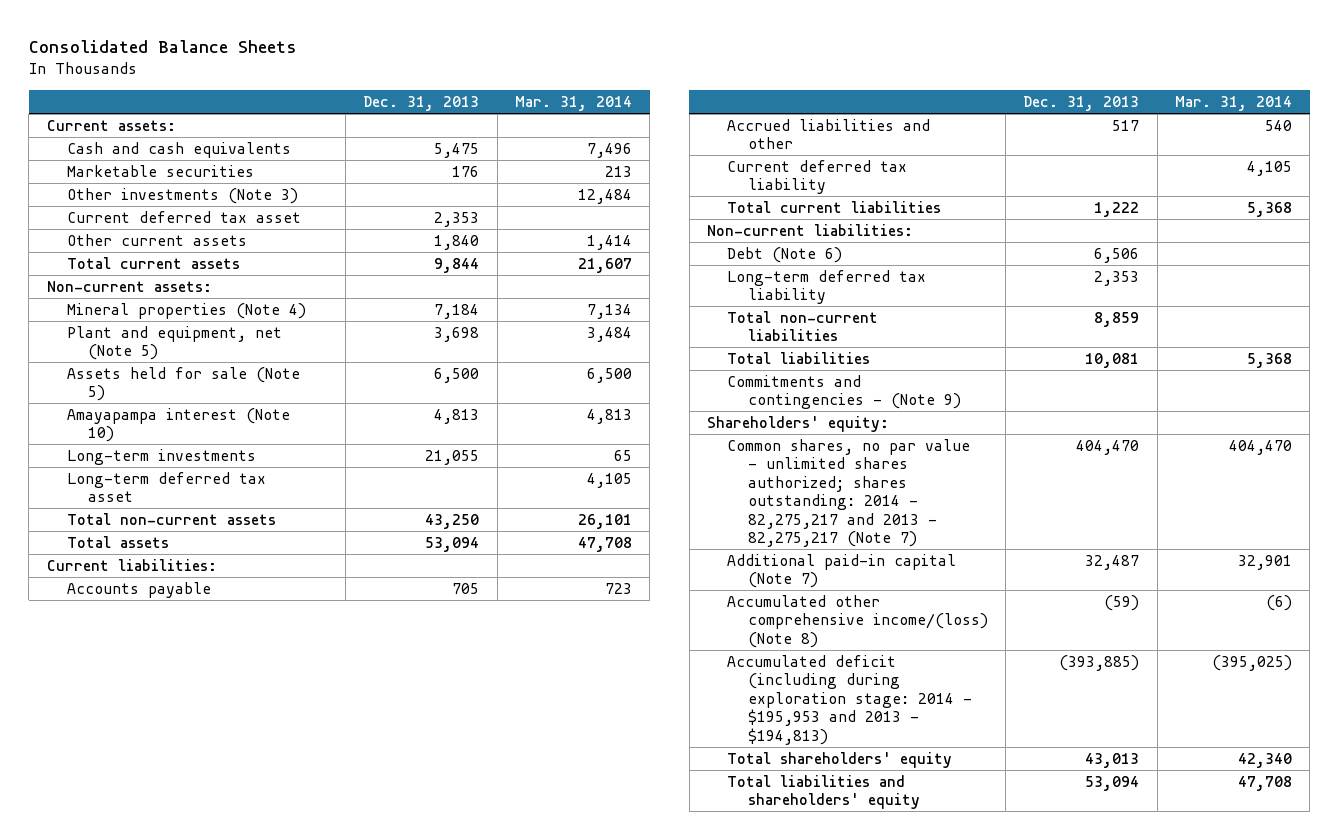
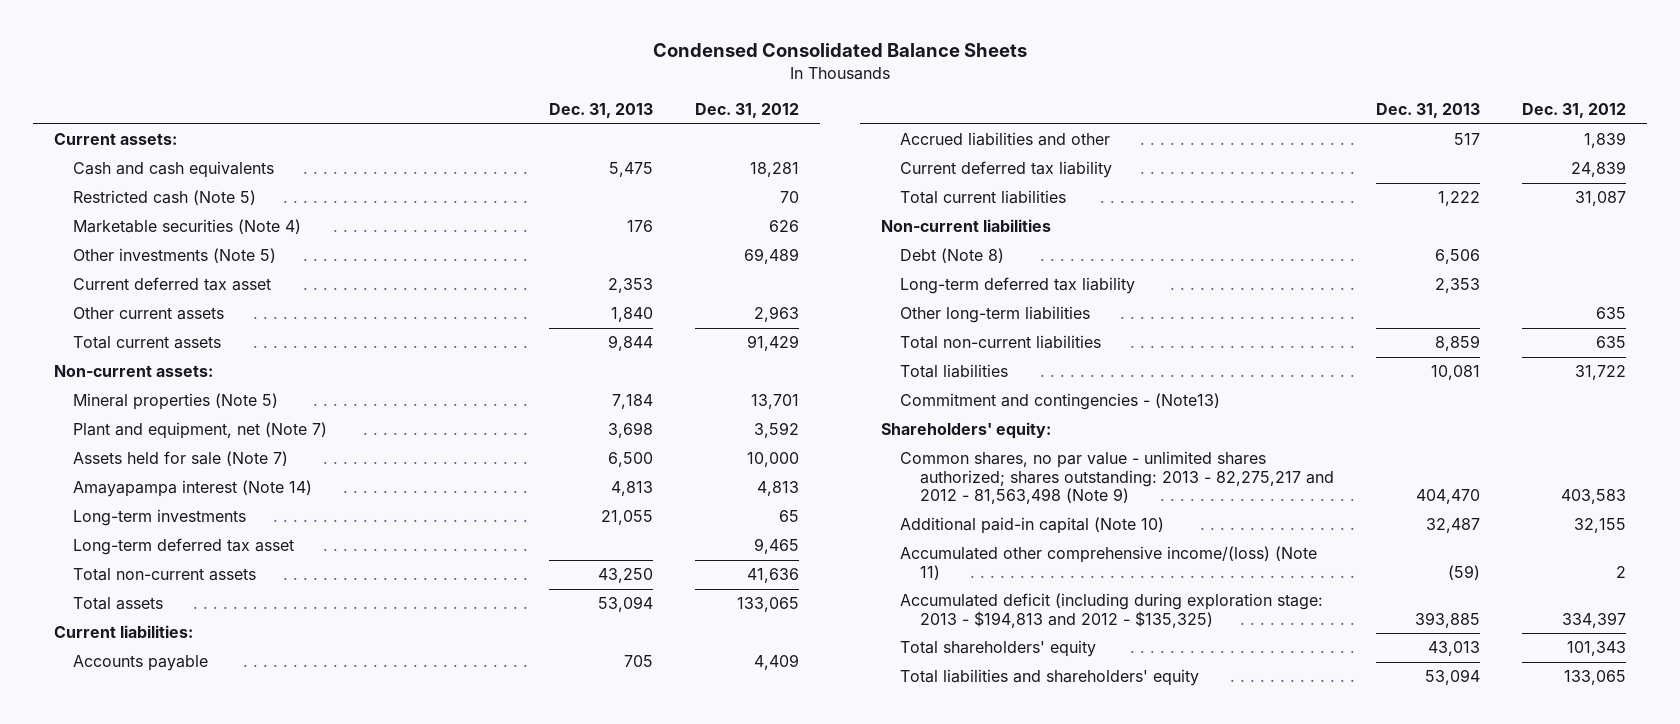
- Consolidated Balance Sheets
+ Condensed Consolidated Balance Sheets
- | Dec. 31, 2013 | Mar. 31, 2014
+ | Dec. 31, 2013 | Dec. 31, 2012
- Marketable securities | 176 | 213
- Other investments (Note 3) | | 12,484
+ Restricted cash (Note 5) | | 70
+ Marketable securities (Note 4) | 176 | 626
+ Other investments (Note 5) | | 69,489
- Mineral properties (Note 4) | 7,184 | 7,134
- Plant and equipment, net (Note 5) | 3,698 | 3,484
- Assets held for sale (Note 5) | 6,500 | 6,500
- Amayapampa interest (Note 10) | 4,813 | 4,813
+ Mineral properties (Note 5) | 7,184 | 13,701
+ Plant and equipment, net (Note 7) | 3,698 | 3,592
+ Assets held for sale (Note 7) | 6,500 | 10,000
+ Amayapampa interest (Note 14) | 4,813 | 4,813
- Non-current liabilities:
- Debt (Note 6) | 6,506 |
+ Non-current liabilities
+ Debt (Note 8) | 6,506 |
+ Other long-term liabilities | | 635
- Commitments and contingencies - (Note 9)
+ Commitment and contingencies - (Note13)
- Common shares, no par value - unlimited shares authorized; shares outstanding: 2014 - 82,275,217 and 2013 - 82,275,217 (Note 7) | 404,470 | 404,470
- Additional paid-in capital (Note 7) | 32,487 | 32,901
- Accumulated other comprehensive income/(loss) (Note 8) | (59) | (6)
- Accumulated deficit (including during exploration stage: 2014 - $195,953 and 2013 - $194,813) | (393,885) | (395,025)
+ Common shares, no par value - unlimited shares authorized; shares outstanding: 2013 - 82,275,217 and 2012 - 81,563,498 (Note 9) | 404,470 | 403,583
+ Additional paid-in capital (Note 10) | 32,487 | 32,155
+ Accumulated other comprehensive income/(loss) (Note 11) | (59) | 2
+ Accumulated deficit (including during exploration stage: 2013 - $194,813 and 2012 - $135,325) | 393,885 | 334,397

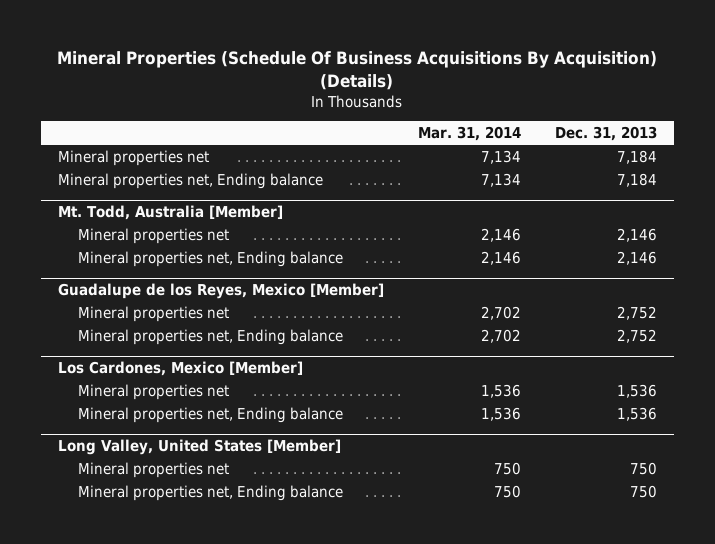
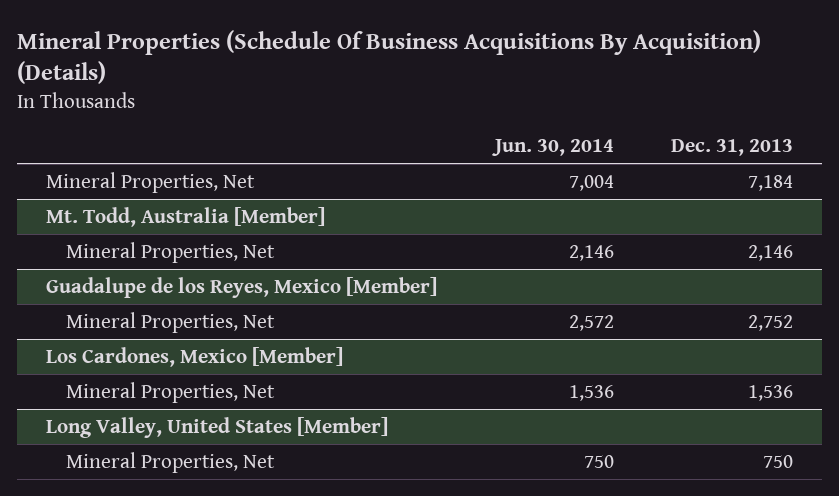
- | Mar. 31, 2014 | Dec. 31, 2013
+ | Jun. 30, 2014 | Dec. 31, 2013
- Mineral properties net | 7,134 | 7,184
- Mineral properties net, Ending balance | 7,134 | 7,184
+ Mineral Properties, Net | 7,004 | 7,184
@ Mt. Todd, Australia [Member]
- Mineral properties net | 2,146 | 2,146
- Mineral properties net, Ending balance | 2,146 | 2,146
+ Mineral Properties, Net | 2,146 | 2,146
@ Guadalupe de los Reyes, Mexico [Member]
- Mineral properties net | 2,702 | 2,752
- Mineral properties net, Ending balance | 2,702 | 2,752
+ Mineral Properties, Net | 2,572 | 2,752
@ Los Cardones, Mexico [Member]
- Mineral properties net | 1,536 | 1,536
- Mineral properties net, Ending balance | 1,536 | 1,536
+ Mineral Properties, Net | 1,536 | 1,536
@ Long Valley, United States [Member]
- Mineral properties net | 750 | 750
- Mineral properties net, Ending balance | 750 | 750
+ Mineral Properties, Net | 750 | 750

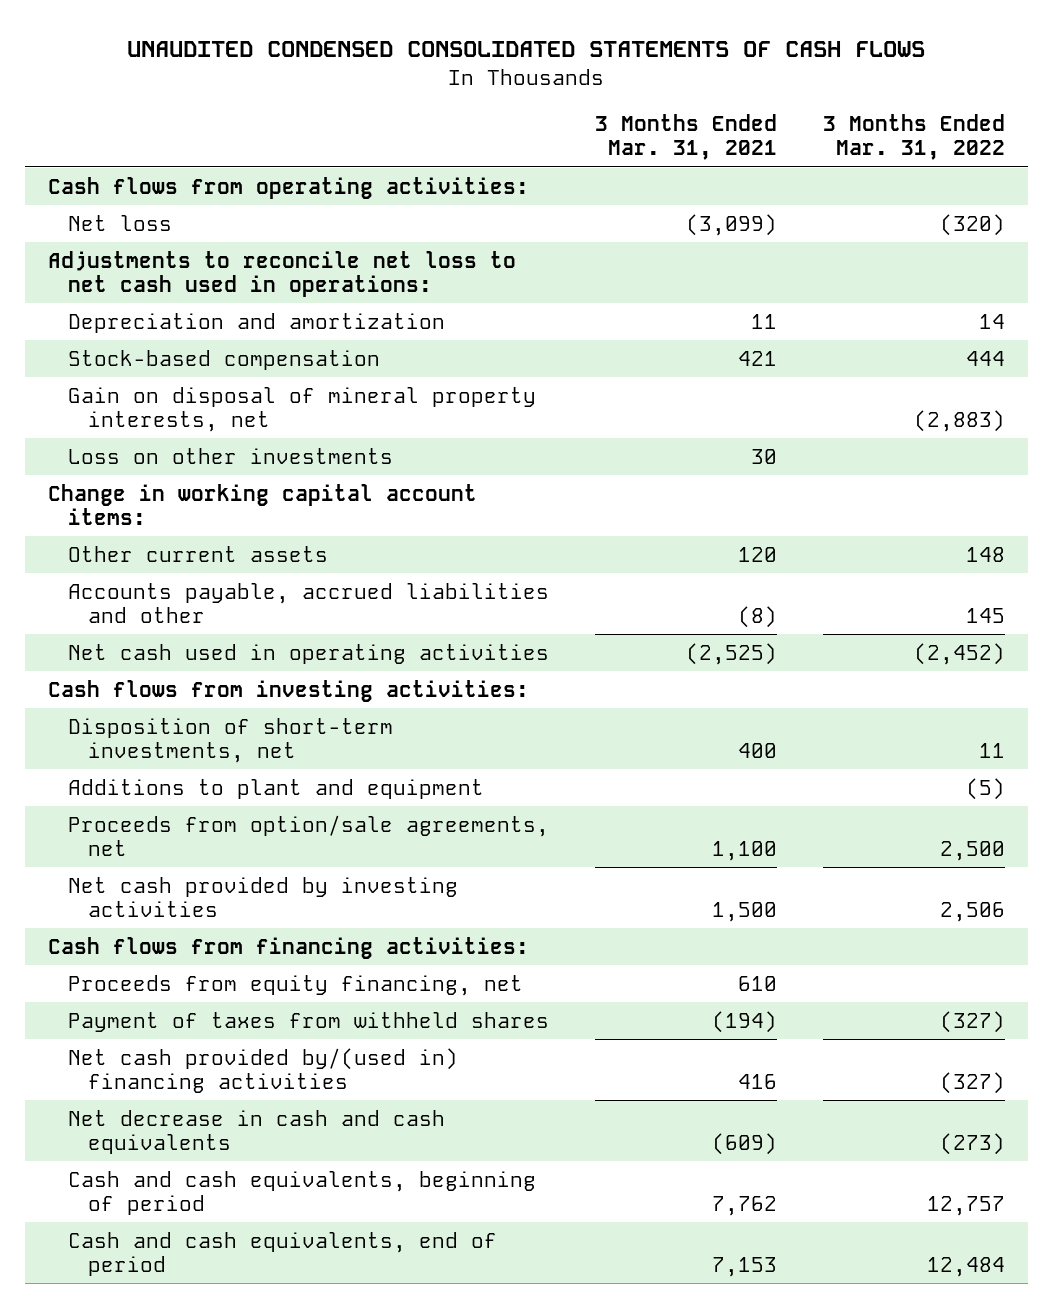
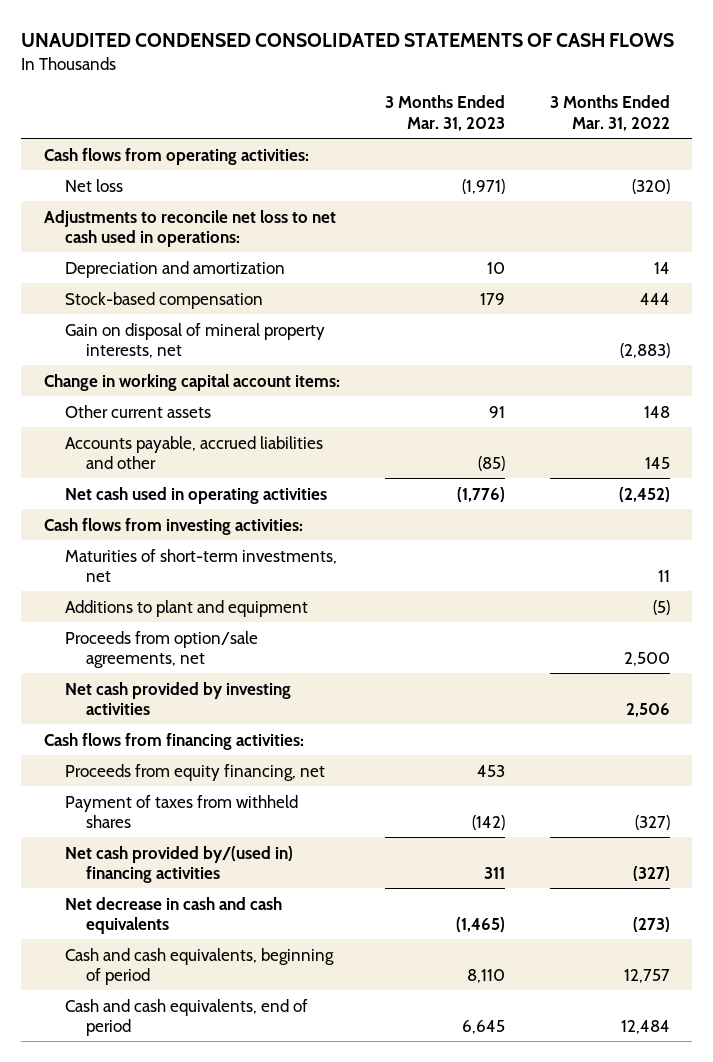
- | 3 Months Ended Mar. 31, 2021 | 3 Months Ended Mar. 31, 2022
+ | 3 Months Ended Mar. 31, 2023 | 3 Months Ended Mar. 31, 2022
- Loss on other investments | 30 |
- Disposition of short-term investments, net | 400 | 11
+ Maturities of short-term investments, net | | 11

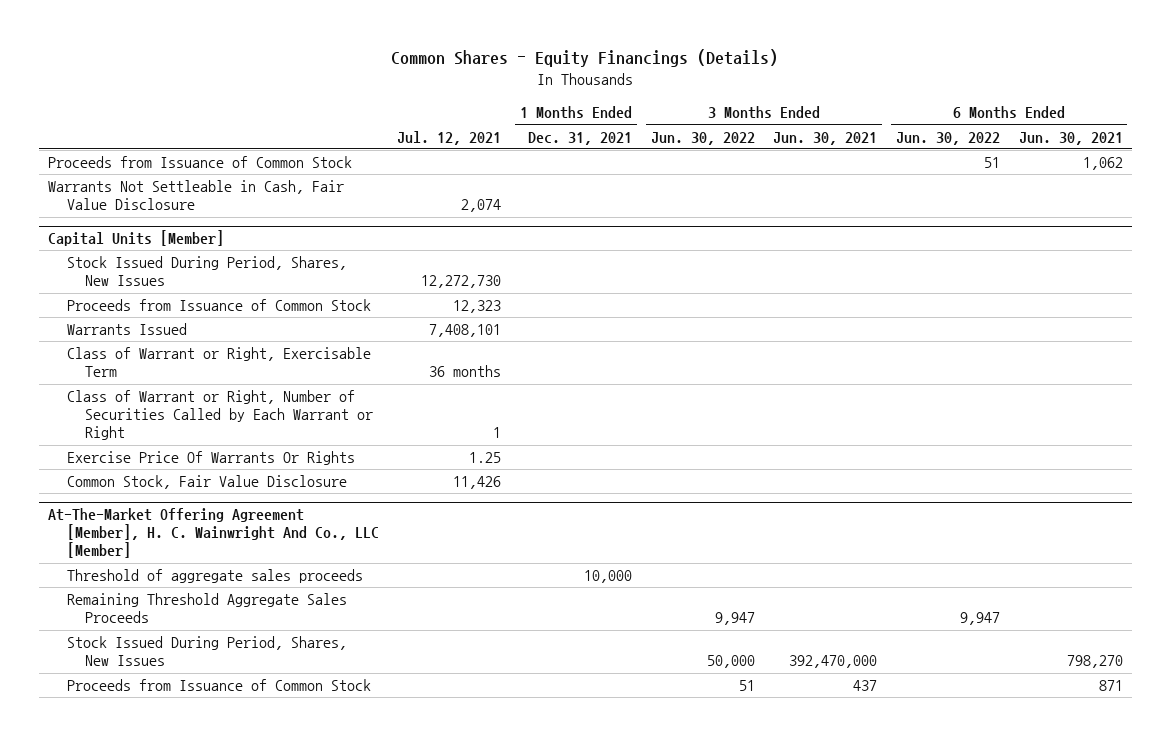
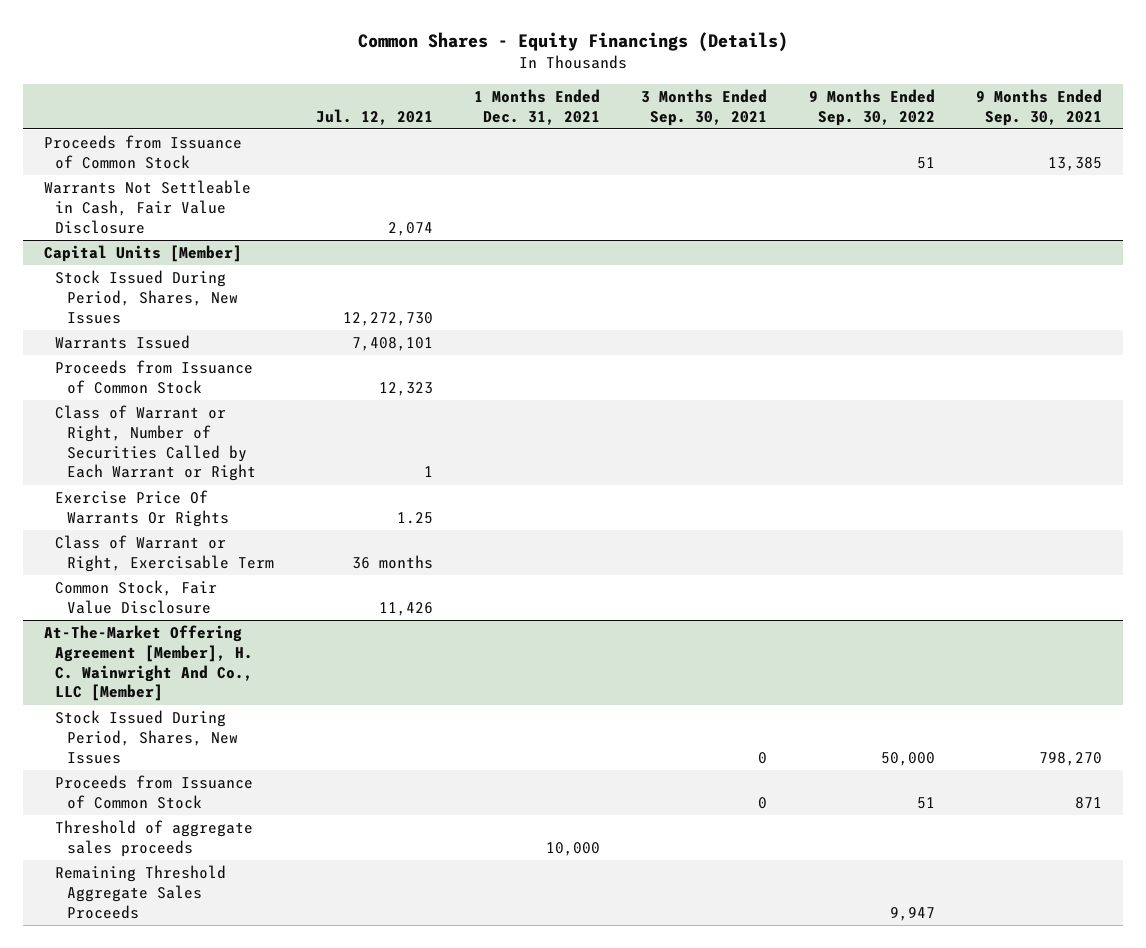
- | Jul. 12, 2021 | 1 Months Ended Dec. 31, 2021 | 3 Months Ended Jun. 30, 2022 | 3 Months Ended Jun. 30, 2021 | 6 Months Ended Jun. 30, 2022 | 6 Months Ended Jun. 30, 2021
+ | Jul. 12, 2021 | 1 Months Ended Dec. 31, 2021 | 3 Months Ended Sep. 30, 2021 | 9 Months Ended Sep. 30, 2022 | 9 Months Ended Sep. 30, 2021
@ Capital Units [Member]
moved down: Proceeds from Issuance of Common Stock | 12,323 | | | |
moved down: Class of Warrant or Right, Exercisable Term | 36 months | | | |
@ At-The-Market Offering Agreement [Member], H. C. Wainwright And Co., LLC [Member]
moved down: Threshold of aggregate sales proceeds | | 10,000 | | |
moved down: Remaining Threshold Aggregate Sales Proceeds | | | | 9,947 |

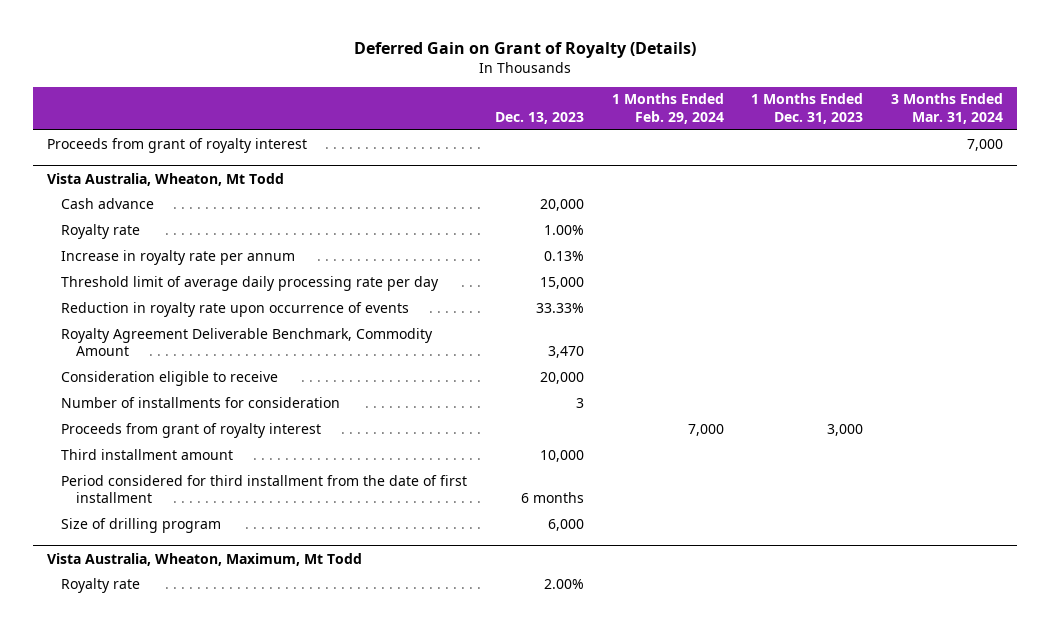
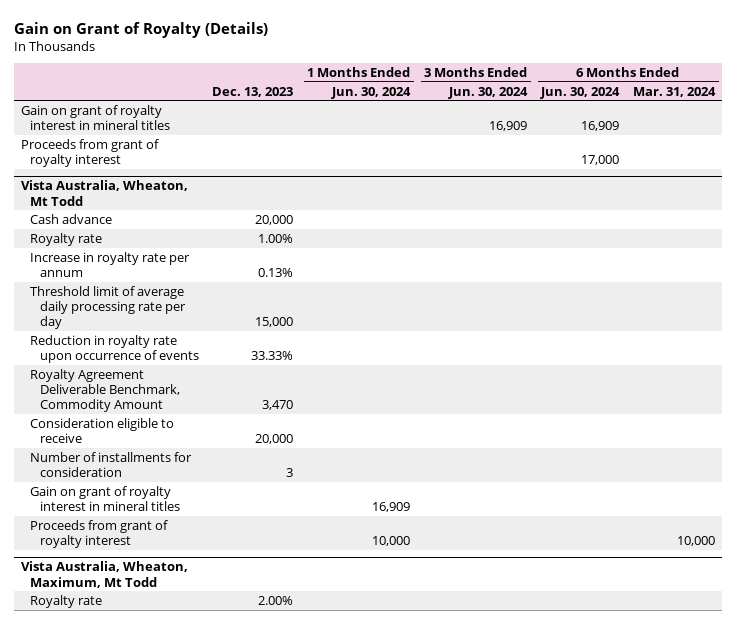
- Deferred Gain on Grant of Royalty (Details)
+ Gain on Grant of Royalty (Details)
- | Dec. 13, 2023 | 1 Months Ended Feb. 29, 2024 | 1 Months Ended Dec. 31, 2023 | 3 Months Ended Mar. 31, 2024
+ | Dec. 13, 2023 | 1 Months Ended Jun. 30, 2024 | 3 Months Ended Jun. 30, 2024 | 6 Months Ended Jun. 30, 2024 | 6 Months Ended Mar. 31, 2024
+ Gain on grant of royalty interest in mineral titles | | | 16,909 | 16,909 |
@ Vista Australia, Wheaton, Mt Todd
+ Gain on grant of royalty interest in mineral titles | | 16,909 | | |
- Third installment amount | 10,000 | | |
- Period considered for third installment from the date of first installment | 6 months | | |
- Size of drilling program | 6,000 | | |

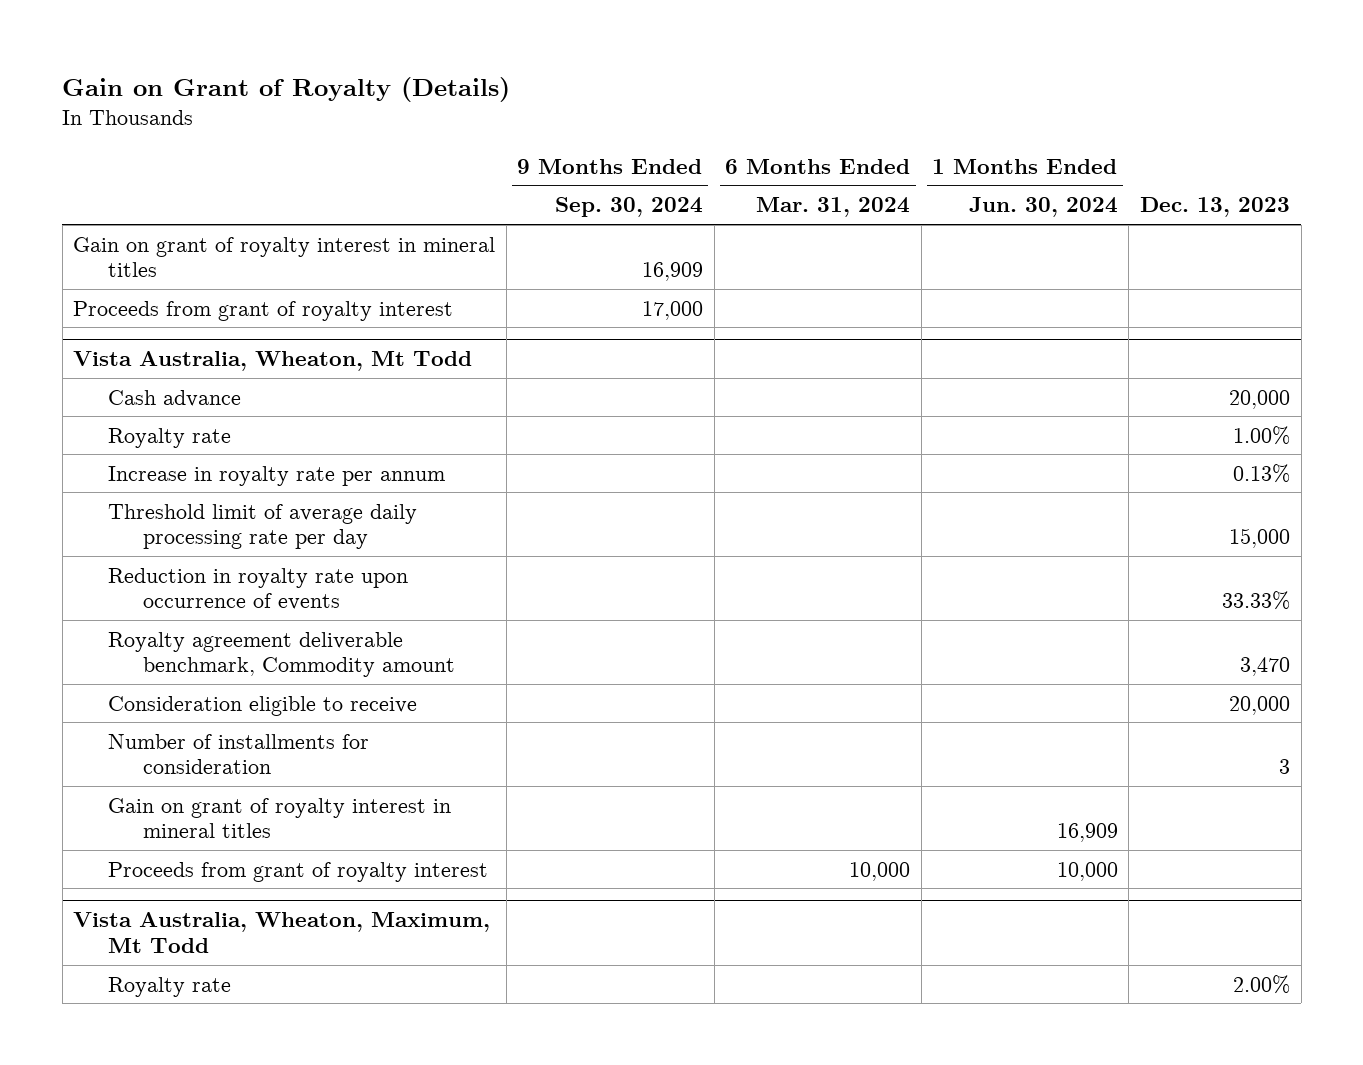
- | Dec. 13, 2023 | 1 Months Ended Jun. 30, 2024 | 3 Months Ended Jun. 30, 2024 | 6 Months Ended Jun. 30, 2024 | 6 Months Ended Mar. 31, 2024
+ | 9 Months Ended Sep. 30, 2024 | 6 Months Ended Mar. 31, 2024 | 1 Months Ended Jun. 30, 2024 | Dec. 13, 2023
@ Vista Australia, Wheaton, Mt Todd
- Royalty Agreement Deliverable Benchmark, Commodity Amount | 3,470 | | | |
+ Royalty agreement deliverable benchmark, Commodity amount | | | | 3,470

